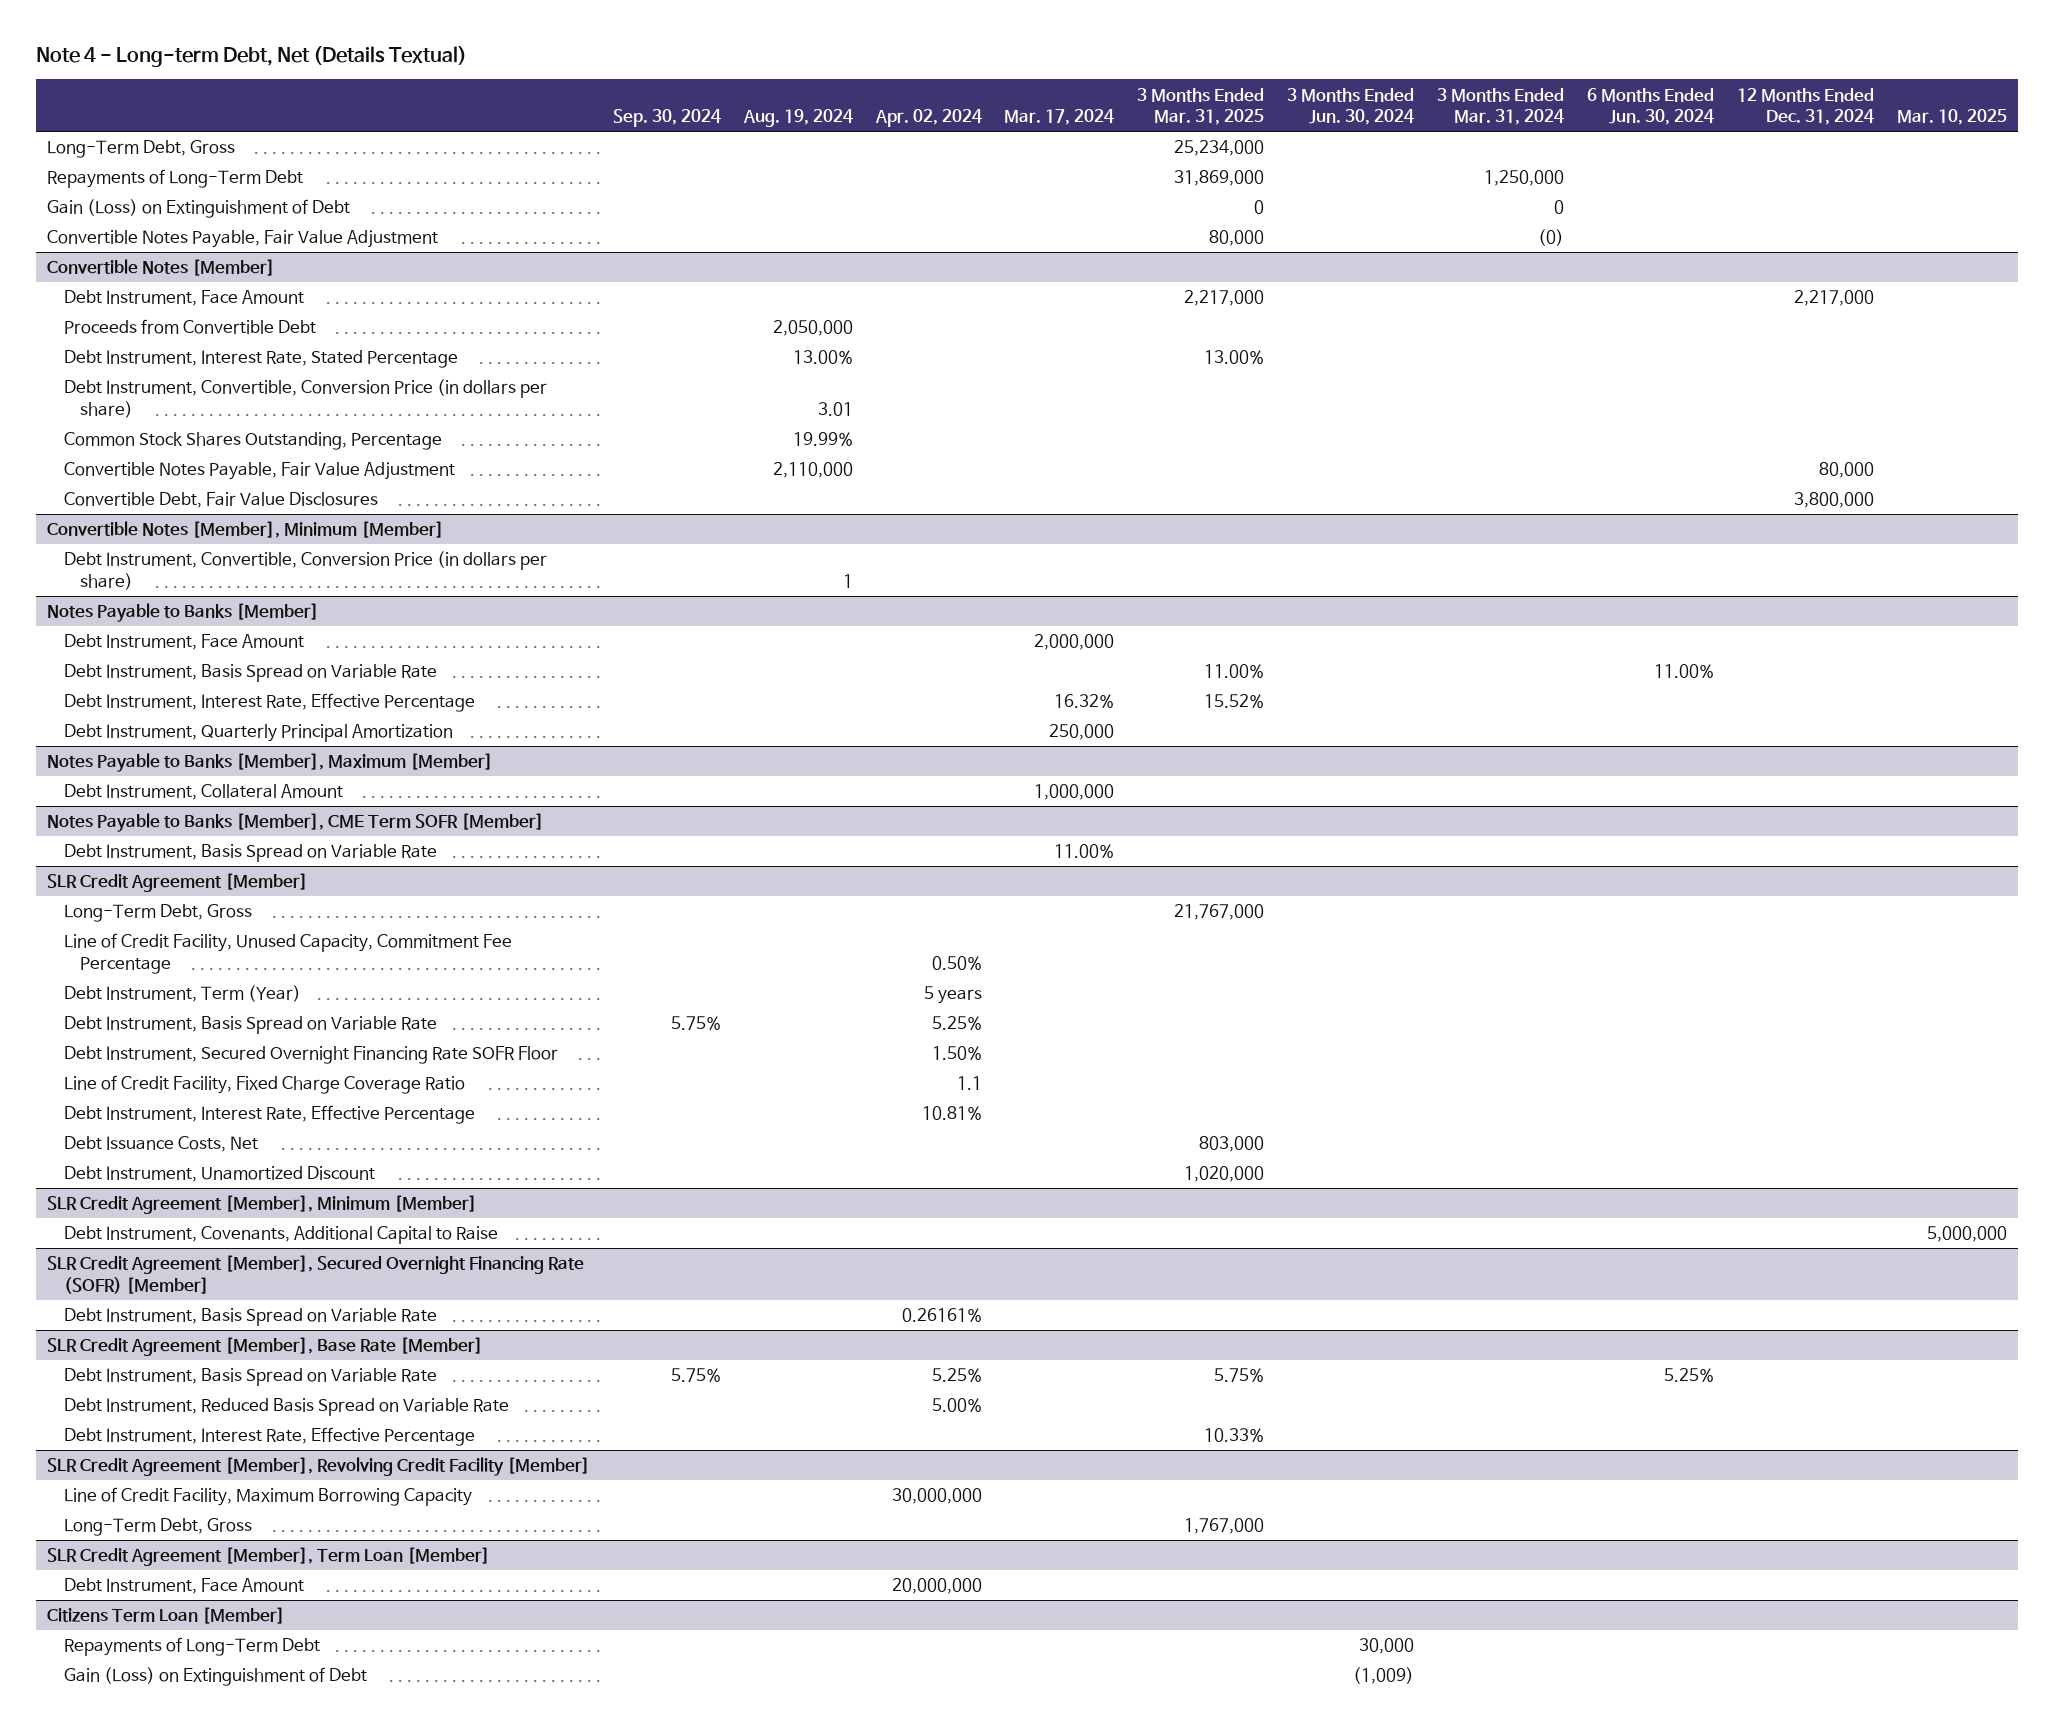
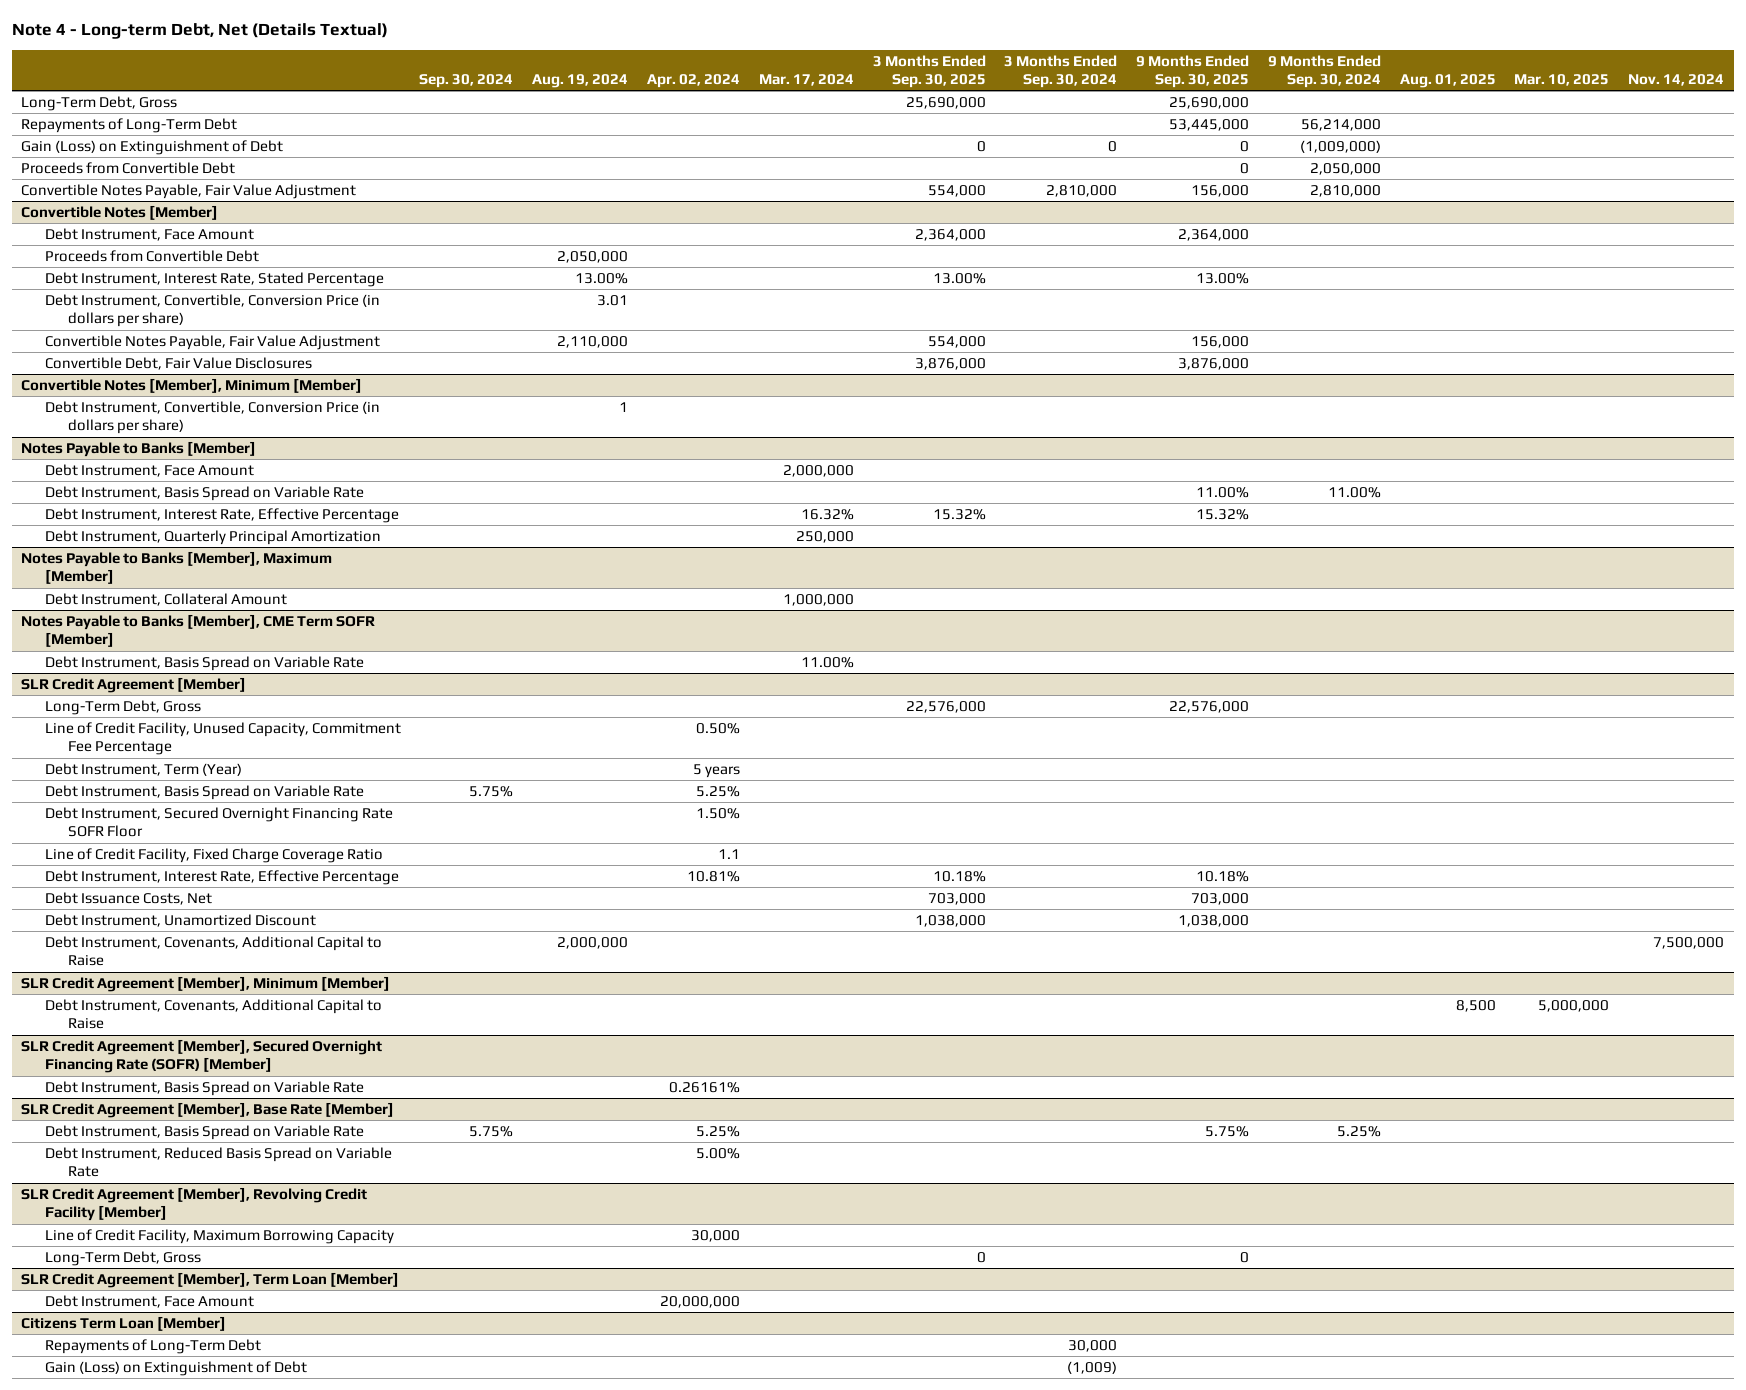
- | Sep. 30, 2024 | Aug. 19, 2024 | Apr. 02, 2024 | Mar. 17, 2024 | 3 Months Ended Mar. 31, 2025 | 3 Months Ended Jun. 30, 2024 | 3 Months Ended Mar. 31, 2024 | 6 Months Ended Jun. 30, 2024 | 12 Months Ended Dec. 31, 2024 | Mar. 10, 2025
+ | Sep. 30, 2024 | Aug. 19, 2024 | Apr. 02, 2024 | Mar. 17, 2024 | 3 Months Ended Sep. 30, 2025 | 3 Months Ended Sep. 30, 2024 | 9 Months Ended Sep. 30, 2025 | 9 Months Ended Sep. 30, 2024 | Aug. 01, 2025 | Mar. 10, 2025 | Nov. 14, 2024
+ Proceeds from Convertible Debt | | | | | | | 0 | 2,050,000 | | |
@ Convertible Notes [Member]
- Common Stock Shares Outstanding, Percentage | | 19.99% | | | | | | | |
@ SLR Credit Agreement [Member]
+ Debt Instrument, Covenants, Additional Capital to Raise | | 2,000,000 | | | | | | | | | 7,500,000
@ SLR Credit Agreement [Member], Base Rate [Member]
- Debt Instrument, Interest Rate, Effective Percentage | | | | | 10.33% | | | | |
@ SLR Credit Agreement [Member], Revolving Credit Facility [Member]
- Line of Credit Facility, Maximum Borrowing Capacity | | | 30,000,000 | | | | | | |
+ Line of Credit Facility, Maximum Borrowing Capacity | | | 30,000 | | | | | | | |

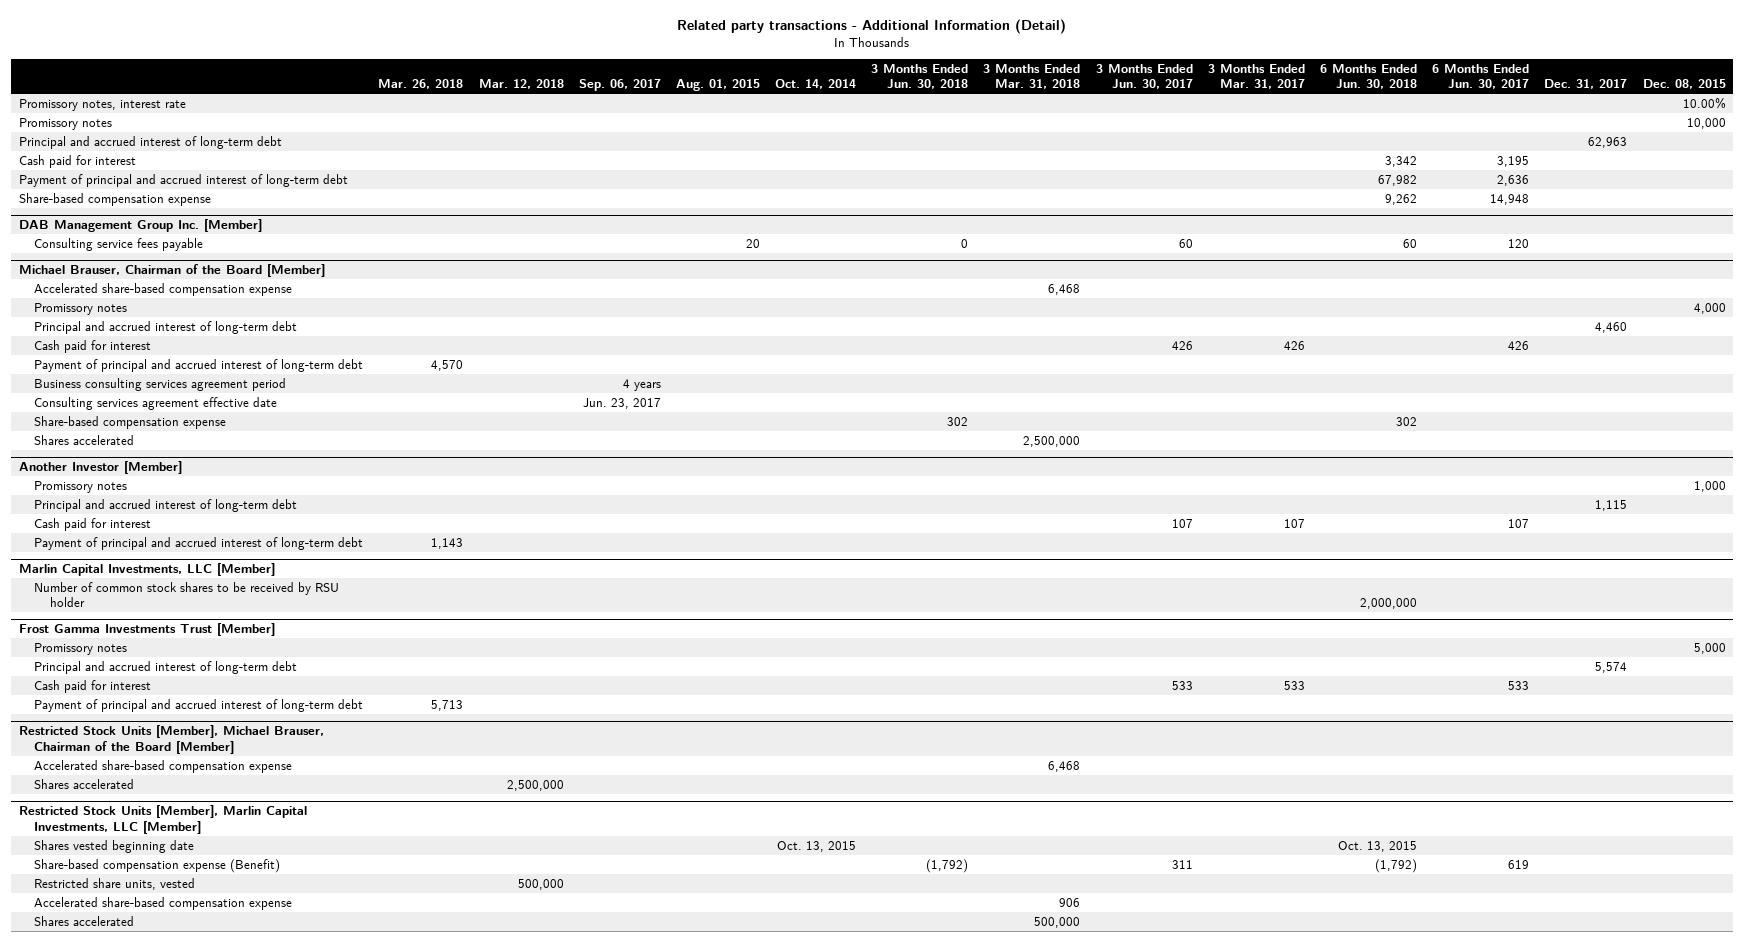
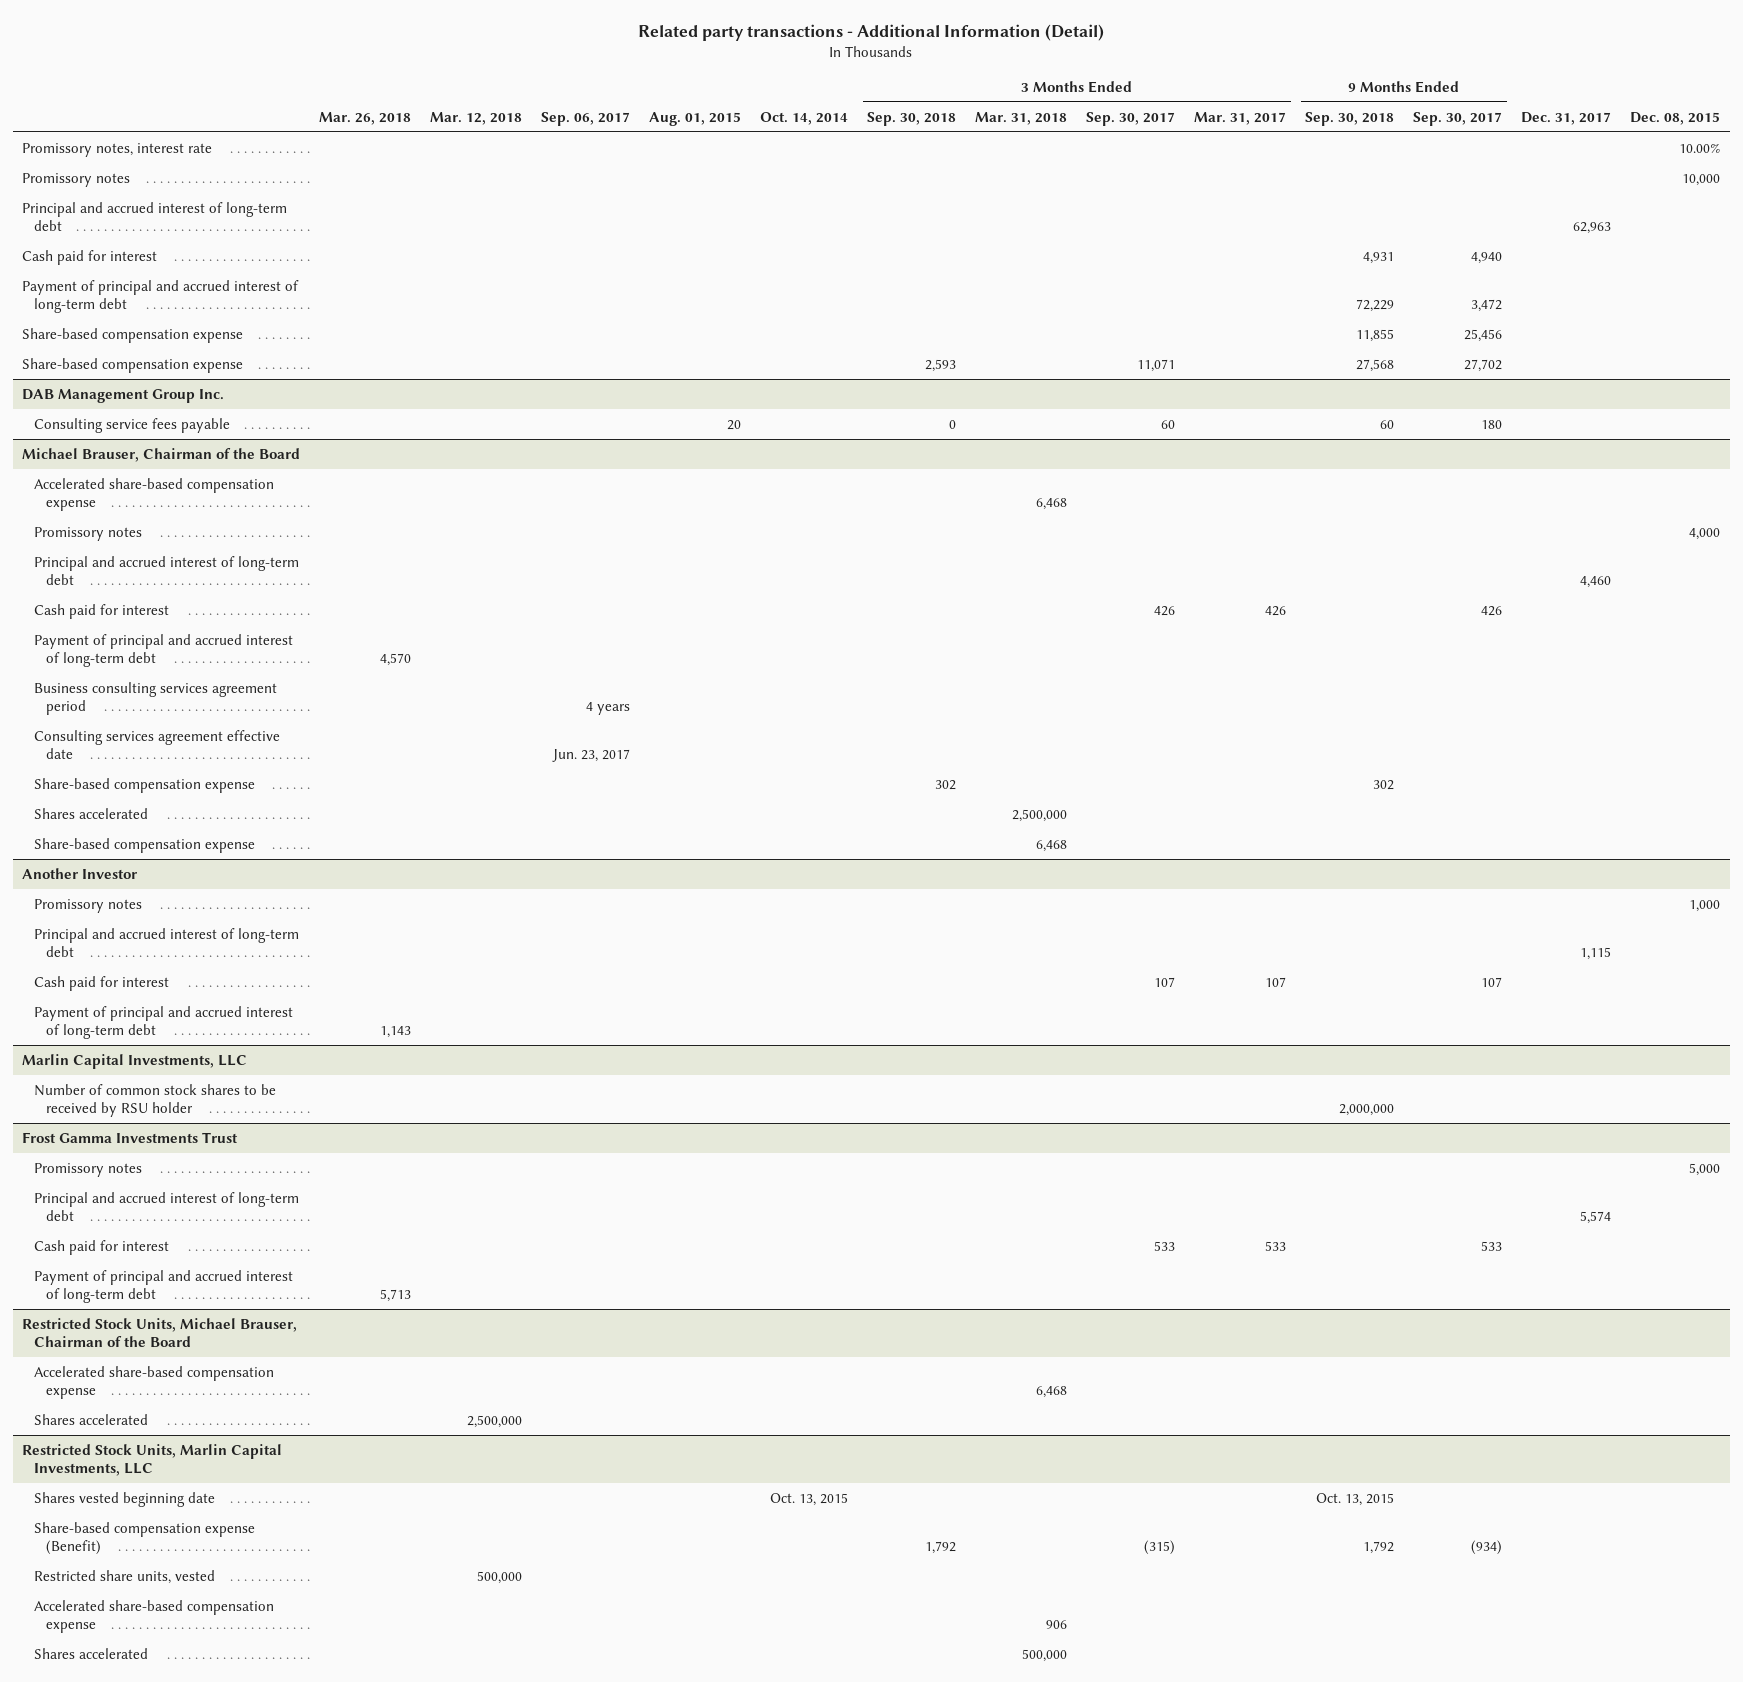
- | Mar. 26, 2018 | Mar. 12, 2018 | Sep. 06, 2017 | Aug. 01, 2015 | Oct. 14, 2014 | 3 Months Ended Jun. 30, 2018 | 3 Months Ended Mar. 31, 2018 | 3 Months Ended Jun. 30, 2017 | 3 Months Ended Mar. 31, 2017 | 6 Months Ended Jun. 30, 2018 | 6 Months Ended Jun. 30, 2017 | Dec. 31, 2017 | Dec. 08, 2015
+ | Mar. 26, 2018 | Mar. 12, 2018 | Sep. 06, 2017 | Aug. 01, 2015 | Oct. 14, 2014 | 3 Months Ended Sep. 30, 2018 | 3 Months Ended Mar. 31, 2018 | 3 Months Ended Sep. 30, 2017 | 3 Months Ended Mar. 31, 2017 | 9 Months Ended Sep. 30, 2018 | 9 Months Ended Sep. 30, 2017 | Dec. 31, 2017 | Dec. 08, 2015
- DAB Management Group Inc. [Member]
+ Share-based compensation expense | | | | | | 2,593 | | 11,071 | | 27,568 | 27,702 | |
+ DAB Management Group Inc.
- Michael Brauser, Chairman of the Board [Member]
+ Michael Brauser, Chairman of the Board
- Another Investor [Member]
+ Share-based compensation expense | | | | | | | 6,468 | | | | | |
+ Another Investor
- Marlin Capital Investments, LLC [Member]
+ Marlin Capital Investments, LLC
- Frost Gamma Investments Trust [Member]
+ Frost Gamma Investments Trust
- Restricted Stock Units [Member], Michael Brauser, Chairman of the Board [Member]
+ Restricted Stock Units, Michael Brauser, Chairman of the Board
- Restricted Stock Units [Member], Marlin Capital Investments, LLC [Member]
+ Restricted Stock Units, Marlin Capital Investments, LLC

